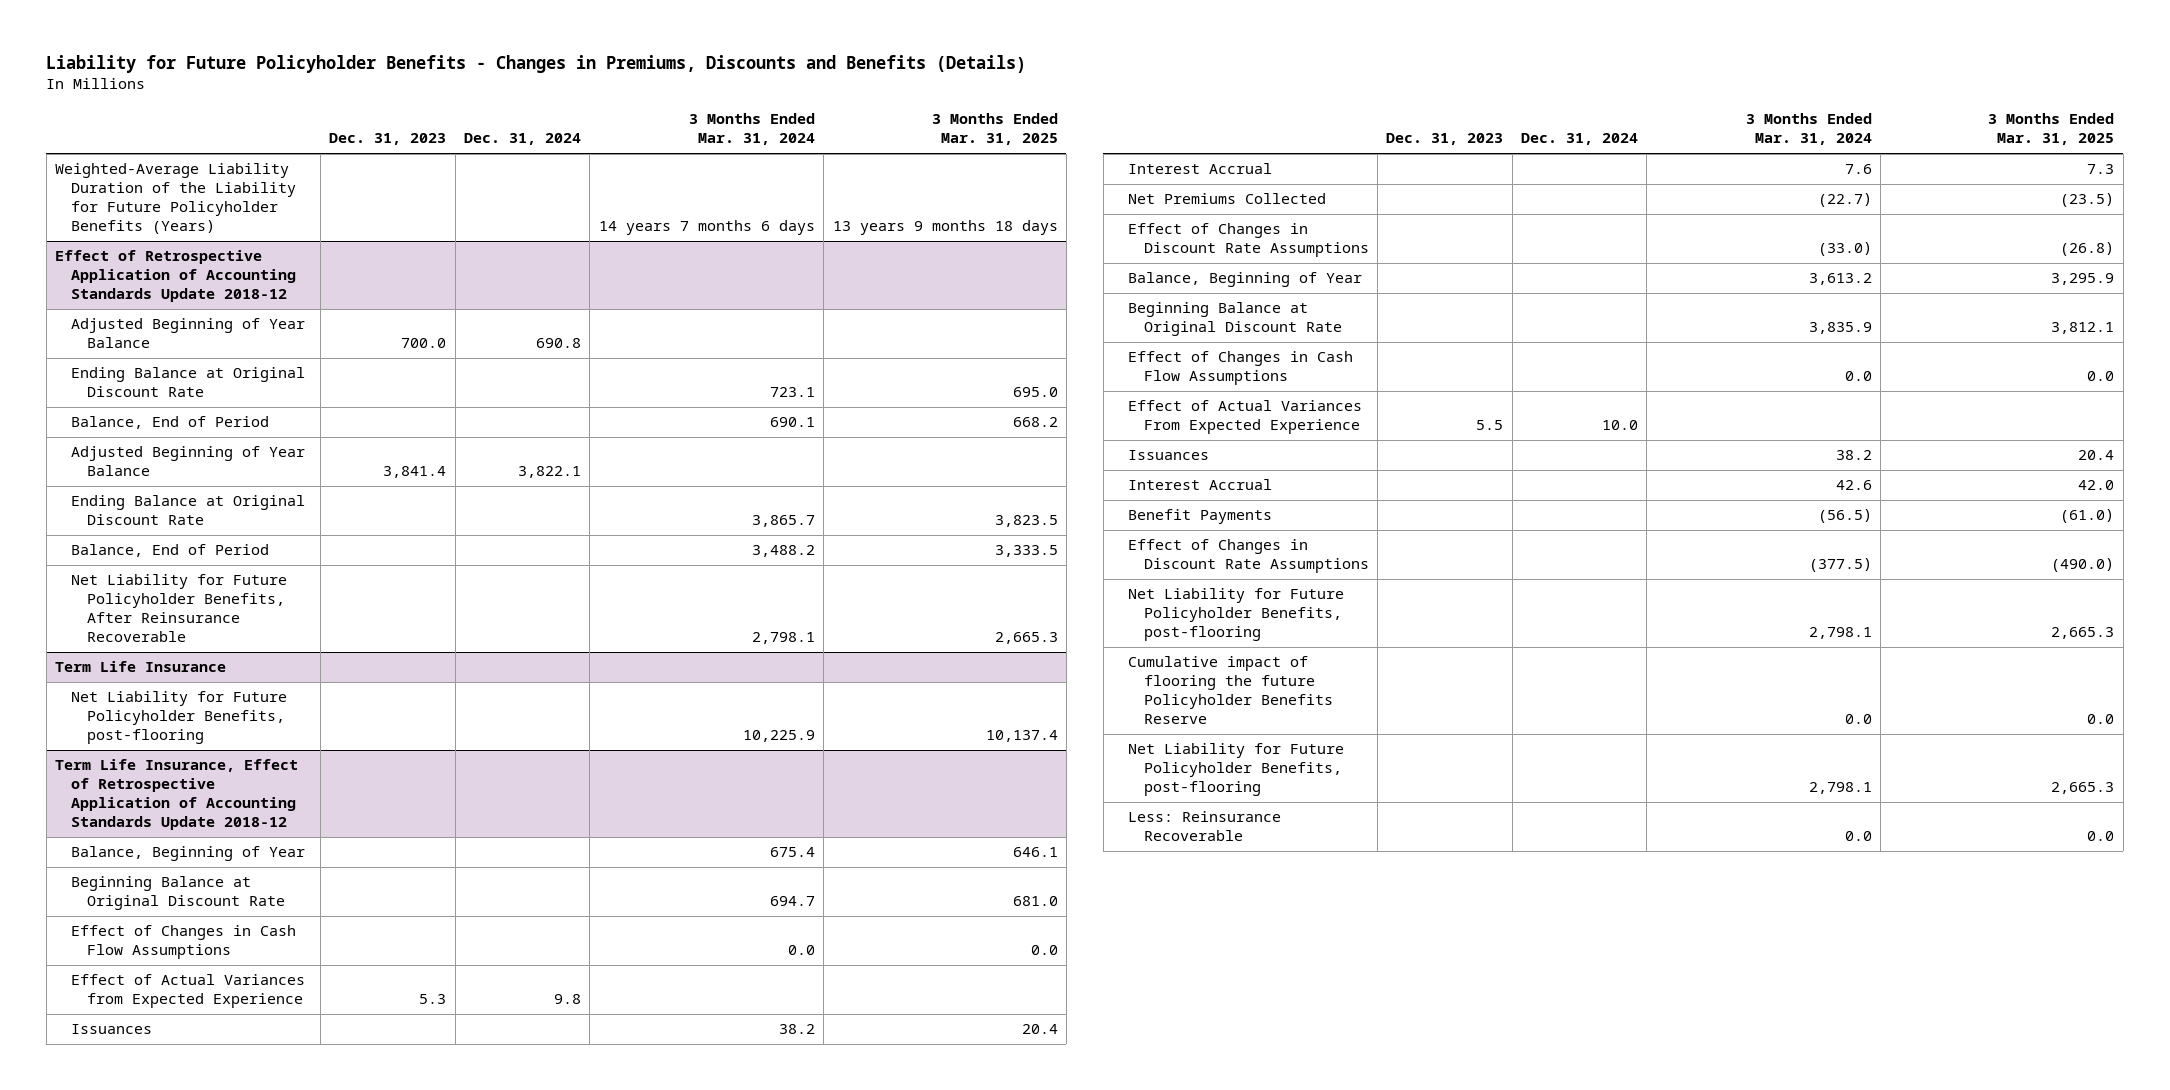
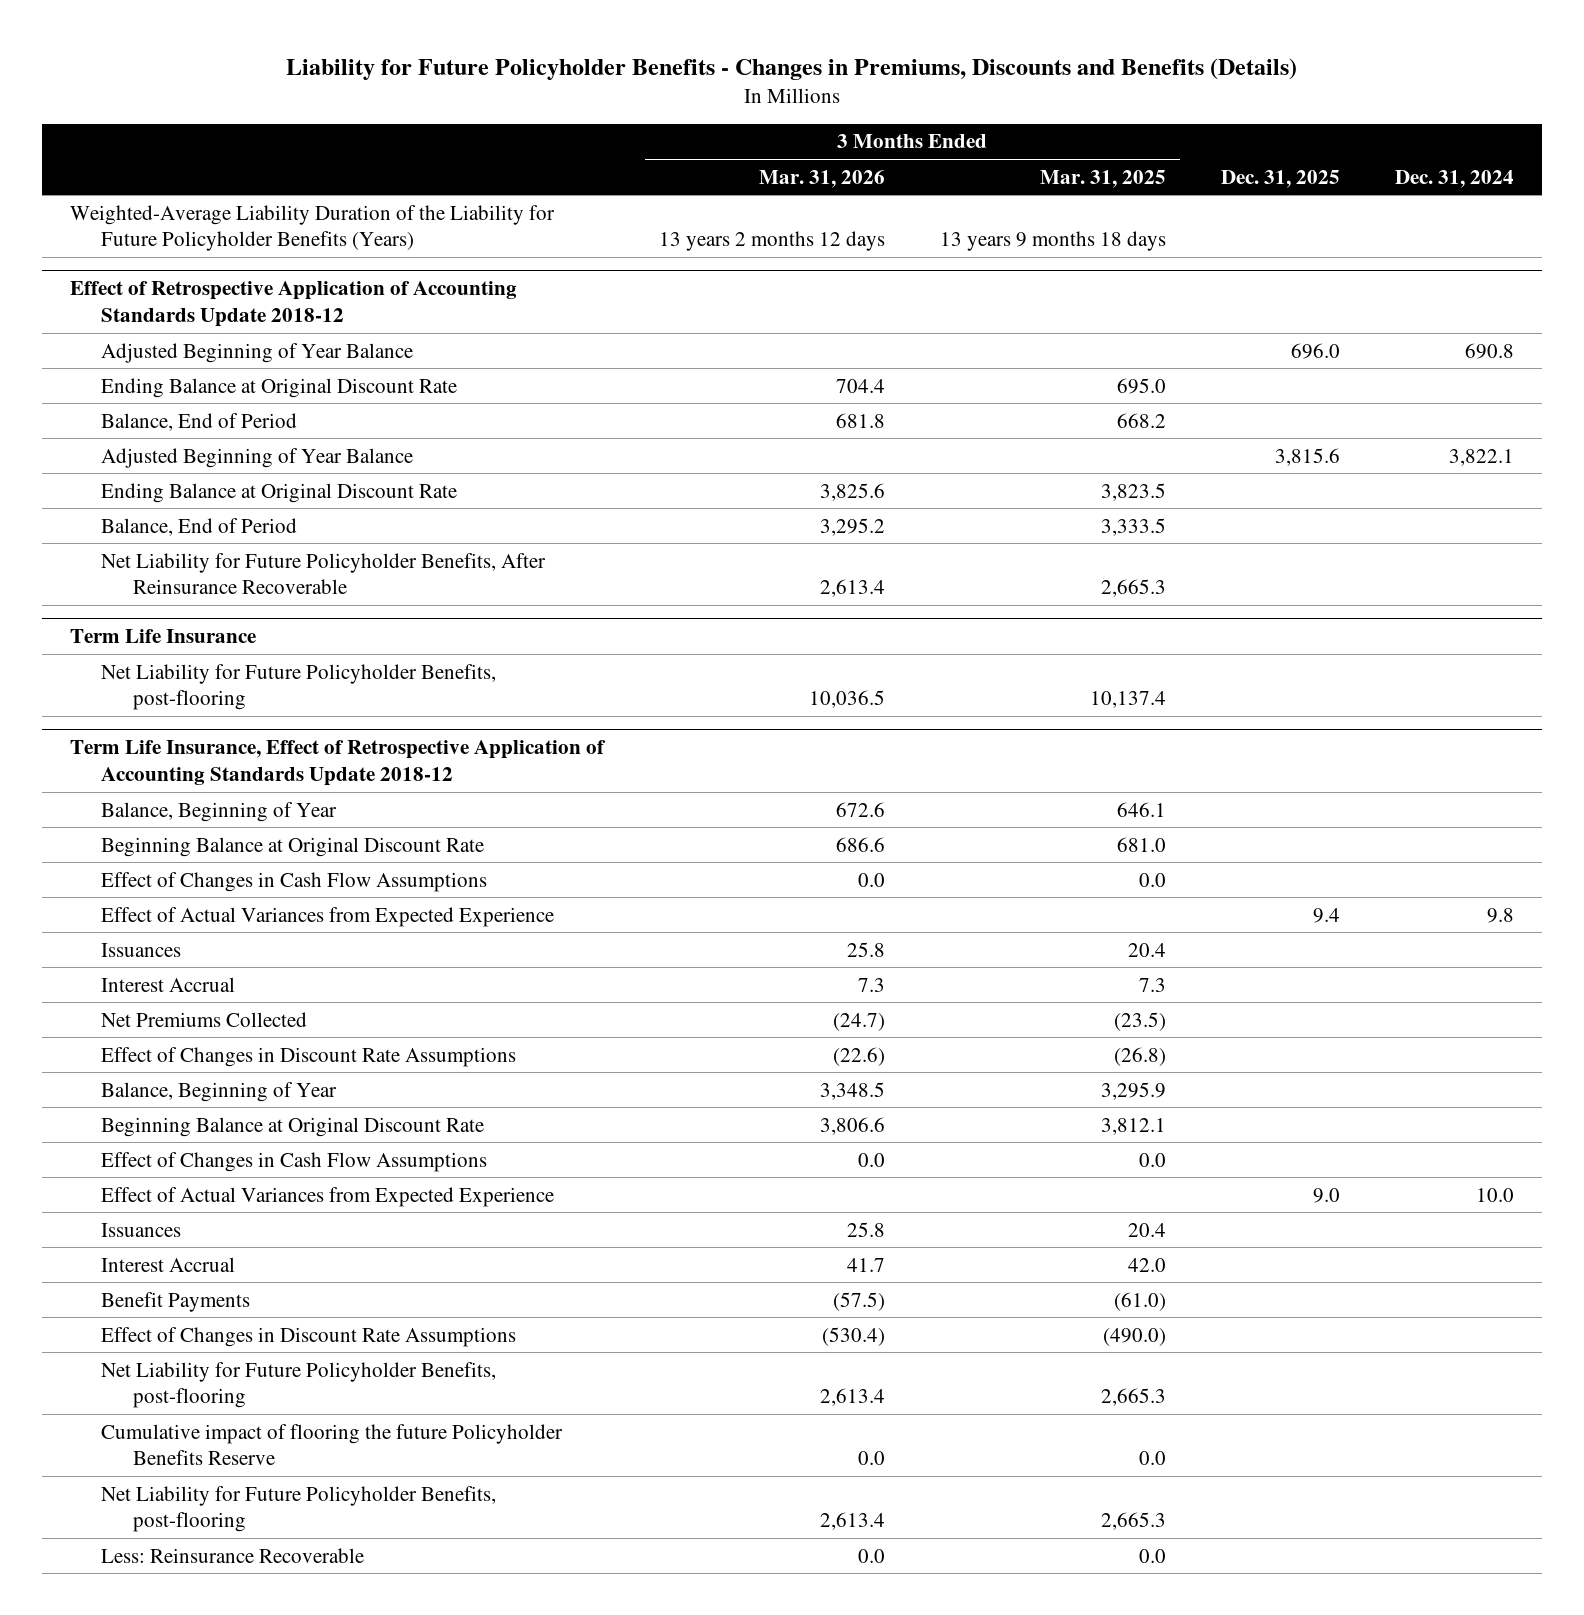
- | Dec. 31, 2023 | Dec. 31, 2024 | 3 Months Ended Mar. 31, 2024 | 3 Months Ended Mar. 31, 2025
+ | 3 Months Ended Mar. 31, 2026 | 3 Months Ended Mar. 31, 2025 | Dec. 31, 2025 | Dec. 31, 2024
@ Term Life Insurance, Effect of Retrospective Application of Accounting Standards Update 2018-12
- Effect of Actual Variances From Expected Experience | 5.5 | 10.0 | |
+ Effect of Actual Variances from Expected Experience | | | 9.0 | 10.0

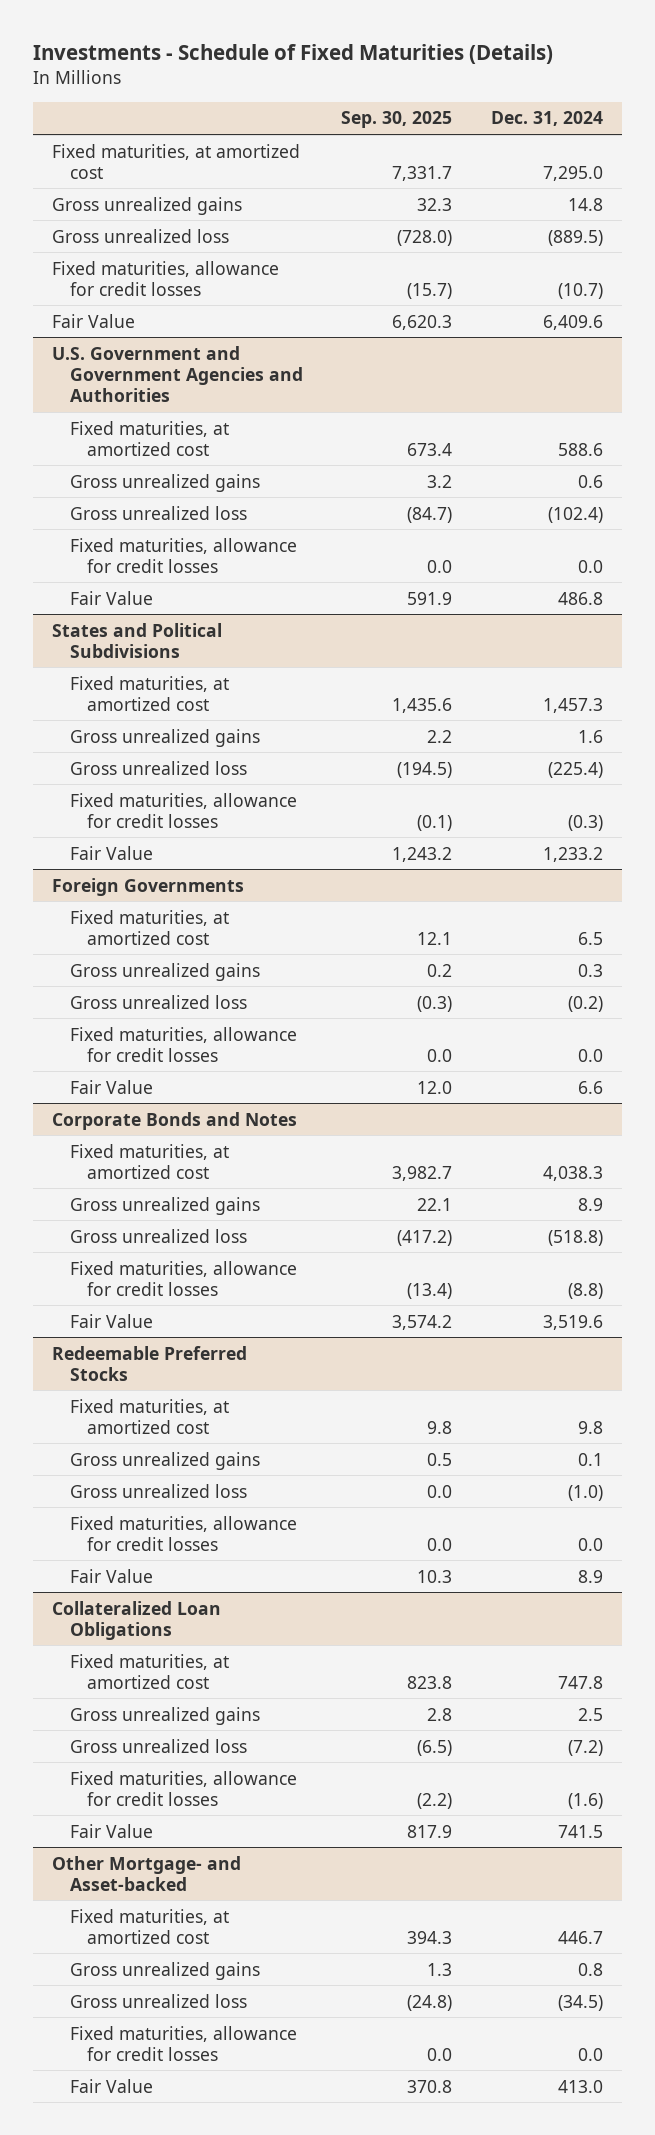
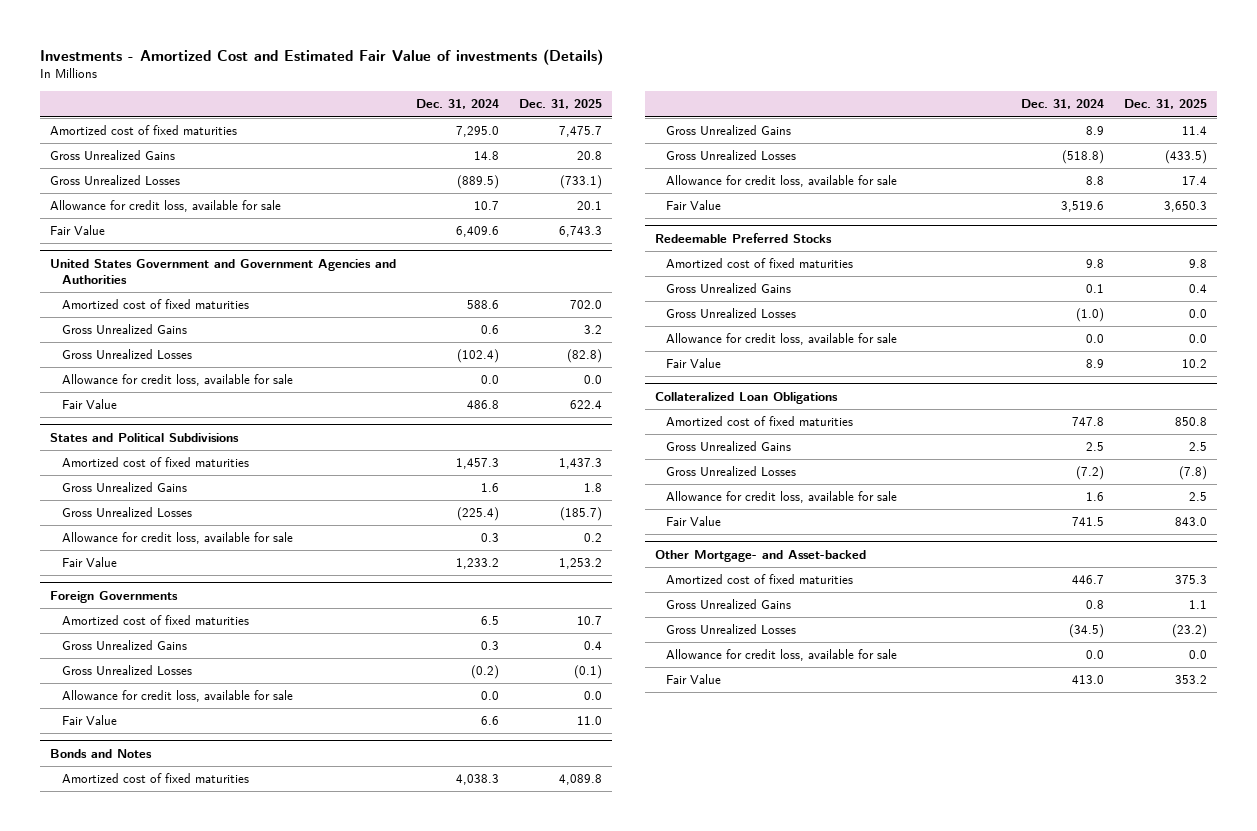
- Investments - Schedule of Fixed Maturities (Details)
+ Investments - Amortized Cost and Estimated Fair Value of investments (Details)
- | Sep. 30, 2025 | Dec. 31, 2024
+ | Dec. 31, 2024 | Dec. 31, 2025
- Fixed maturities, at amortized cost | 7,331.7 | 7,295.0
- Gross unrealized gains | 32.3 | 14.8
- Gross unrealized loss | (728.0) | (889.5)
- Fixed maturities, allowance for credit losses | (15.7) | (10.7)
+ Amortized cost of fixed maturities | 7,295.0 | 7,475.7
+ Gross Unrealized Gains | 14.8 | 20.8
+ Gross Unrealized Losses | (889.5) | (733.1)
+ Allowance for credit loss, available for sale | 10.7 | 20.1
- U.S. Government and Government Agencies and Authorities
- Fixed maturities, at amortized cost | 673.4 | 588.6
- Gross unrealized gains | 3.2 | 0.6
- Gross unrealized loss | (84.7) | (102.4)
- Fixed maturities, allowance for credit losses | 0.0 | 0.0
+ United States Government and Government Agencies and Authorities
+ Amortized cost of fixed maturities | 588.6 | 702.0
+ Gross Unrealized Gains | 0.6 | 3.2
+ Gross Unrealized Losses | (102.4) | (82.8)
+ Allowance for credit loss, available for sale | 0.0 | 0.0
@ States and Political Subdivisions
- Fixed maturities, at amortized cost | 1,435.6 | 1,457.3
- Gross unrealized gains | 2.2 | 1.6
- Gross unrealized loss | (194.5) | (225.4)
- Fixed maturities, allowance for credit losses | (0.1) | (0.3)
+ Amortized cost of fixed maturities | 1,457.3 | 1,437.3
+ Gross Unrealized Gains | 1.6 | 1.8
+ Gross Unrealized Losses | (225.4) | (185.7)
+ Allowance for credit loss, available for sale | 0.3 | 0.2
@ Foreign Governments
- Fixed maturities, at amortized cost | 12.1 | 6.5
- Gross unrealized gains | 0.2 | 0.3
- Gross unrealized loss | (0.3) | (0.2)
- Fixed maturities, allowance for credit losses | 0.0 | 0.0
+ Amortized cost of fixed maturities | 6.5 | 10.7
+ Gross Unrealized Gains | 0.3 | 0.4
+ Gross Unrealized Losses | (0.2) | (0.1)
+ Allowance for credit loss, available for sale | 0.0 | 0.0
- Corporate Bonds and Notes
- Fixed maturities, at amortized cost | 3,982.7 | 4,038.3
- Gross unrealized gains | 22.1 | 8.9
- Gross unrealized loss | (417.2) | (518.8)
- Fixed maturities, allowance for credit losses | (13.4) | (8.8)
+ Bonds and Notes
+ Amortized cost of fixed maturities | 4,038.3 | 4,089.8
+ Gross Unrealized Gains | 8.9 | 11.4
+ Gross Unrealized Losses | (518.8) | (433.5)
+ Allowance for credit loss, available for sale | 8.8 | 17.4
@ Redeemable Preferred Stocks
- Fixed maturities, at amortized cost | 9.8 | 9.8
- Gross unrealized gains | 0.5 | 0.1
- Gross unrealized loss | 0.0 | (1.0)
- Fixed maturities, allowance for credit losses | 0.0 | 0.0
+ Amortized cost of fixed maturities | 9.8 | 9.8
+ Gross Unrealized Gains | 0.1 | 0.4
+ Gross Unrealized Losses | (1.0) | 0.0
+ Allowance for credit loss, available for sale | 0.0 | 0.0
@ Collateralized Loan Obligations
- Fixed maturities, at amortized cost | 823.8 | 747.8
- Gross unrealized gains | 2.8 | 2.5
- Gross unrealized loss | (6.5) | (7.2)
- Fixed maturities, allowance for credit losses | (2.2) | (1.6)
+ Amortized cost of fixed maturities | 747.8 | 850.8
+ Gross Unrealized Gains | 2.5 | 2.5
+ Gross Unrealized Losses | (7.2) | (7.8)
+ Allowance for credit loss, available for sale | 1.6 | 2.5
@ Other Mortgage- and Asset-backed
- Fixed maturities, at amortized cost | 394.3 | 446.7
- Gross unrealized gains | 1.3 | 0.8
- Gross unrealized loss | (24.8) | (34.5)
- Fixed maturities, allowance for credit losses | 0.0 | 0.0
+ Amortized cost of fixed maturities | 446.7 | 375.3
+ Gross Unrealized Gains | 0.8 | 1.1
+ Gross Unrealized Losses | (34.5) | (23.2)
+ Allowance for credit loss, available for sale | 0.0 | 0.0

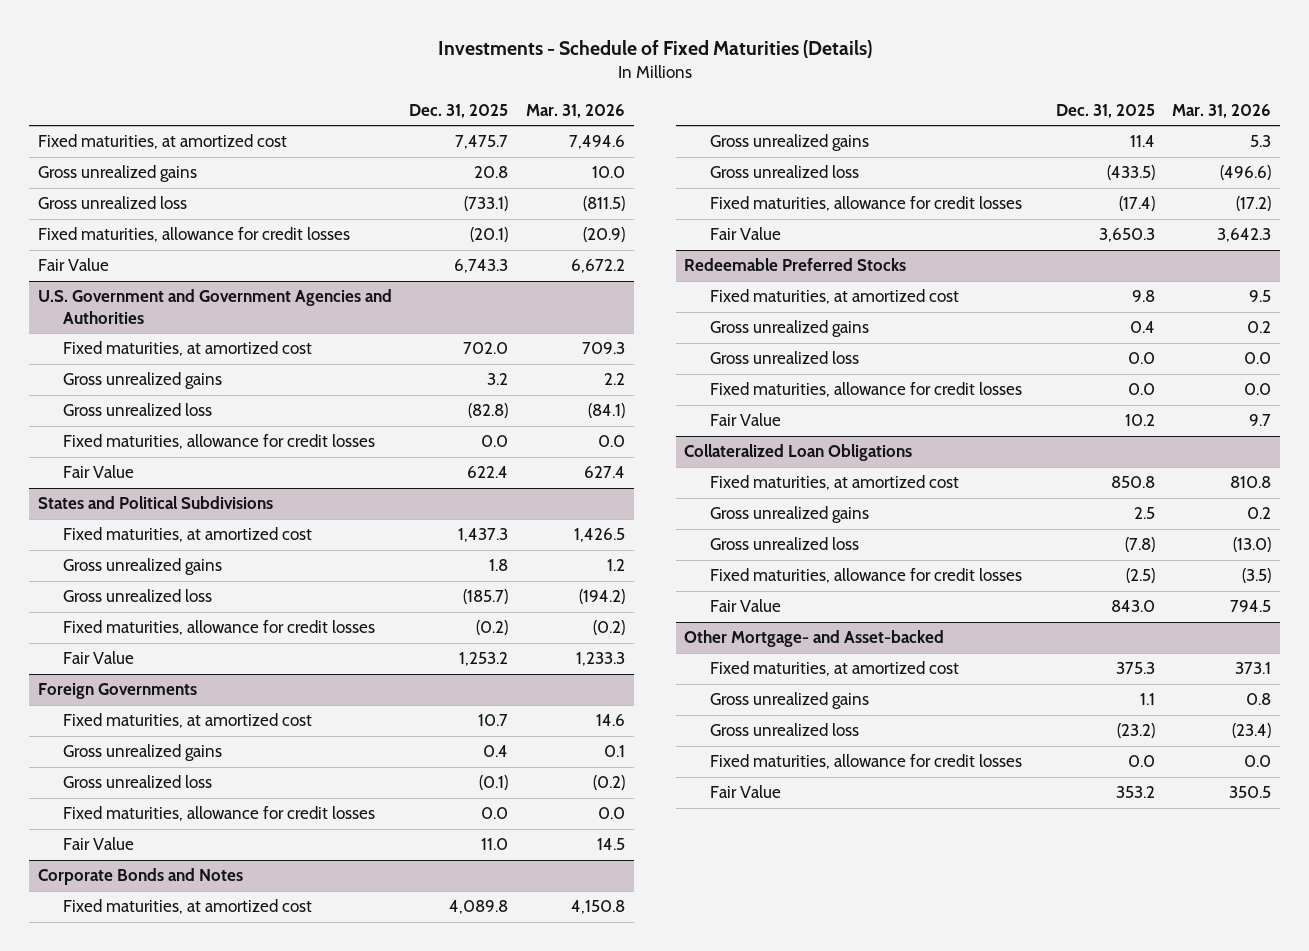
- Investments - Amortized Cost and Estimated Fair Value of investments (Details)
+ Investments - Schedule of Fixed Maturities (Details)
- | Dec. 31, 2024 | Dec. 31, 2025
+ | Dec. 31, 2025 | Mar. 31, 2026
- Amortized cost of fixed maturities | 7,295.0 | 7,475.7
- Gross Unrealized Gains | 14.8 | 20.8
- Gross Unrealized Losses | (889.5) | (733.1)
- Allowance for credit loss, available for sale | 10.7 | 20.1
+ Fixed maturities, at amortized cost | 7,475.7 | 7,494.6
+ Gross unrealized gains | 20.8 | 10.0
+ Gross unrealized loss | (733.1) | (811.5)
+ Fixed maturities, allowance for credit losses | (20.1) | (20.9)
- United States Government and Government Agencies and Authorities
- Amortized cost of fixed maturities | 588.6 | 702.0
- Gross Unrealized Gains | 0.6 | 3.2
- Gross Unrealized Losses | (102.4) | (82.8)
- Allowance for credit loss, available for sale | 0.0 | 0.0
+ U.S. Government and Government Agencies and Authorities
+ Fixed maturities, at amortized cost | 702.0 | 709.3
+ Gross unrealized gains | 3.2 | 2.2
+ Gross unrealized loss | (82.8) | (84.1)
+ Fixed maturities, allowance for credit losses | 0.0 | 0.0
@ States and Political Subdivisions
- Amortized cost of fixed maturities | 1,457.3 | 1,437.3
- Gross Unrealized Gains | 1.6 | 1.8
- Gross Unrealized Losses | (225.4) | (185.7)
- Allowance for credit loss, available for sale | 0.3 | 0.2
+ Fixed maturities, at amortized cost | 1,437.3 | 1,426.5
+ Gross unrealized gains | 1.8 | 1.2
+ Gross unrealized loss | (185.7) | (194.2)
+ Fixed maturities, allowance for credit losses | (0.2) | (0.2)
@ Foreign Governments
- Amortized cost of fixed maturities | 6.5 | 10.7
- Gross Unrealized Gains | 0.3 | 0.4
- Gross Unrealized Losses | (0.2) | (0.1)
- Allowance for credit loss, available for sale | 0.0 | 0.0
+ Fixed maturities, at amortized cost | 10.7 | 14.6
+ Gross unrealized gains | 0.4 | 0.1
+ Gross unrealized loss | (0.1) | (0.2)
+ Fixed maturities, allowance for credit losses | 0.0 | 0.0
- Bonds and Notes
- Amortized cost of fixed maturities | 4,038.3 | 4,089.8
- Gross Unrealized Gains | 8.9 | 11.4
- Gross Unrealized Losses | (518.8) | (433.5)
- Allowance for credit loss, available for sale | 8.8 | 17.4
+ Corporate Bonds and Notes
+ Fixed maturities, at amortized cost | 4,089.8 | 4,150.8
+ Gross unrealized gains | 11.4 | 5.3
+ Gross unrealized loss | (433.5) | (496.6)
+ Fixed maturities, allowance for credit losses | (17.4) | (17.2)
@ Redeemable Preferred Stocks
- Amortized cost of fixed maturities | 9.8 | 9.8
- Gross Unrealized Gains | 0.1 | 0.4
- Gross Unrealized Losses | (1.0) | 0.0
- Allowance for credit loss, available for sale | 0.0 | 0.0
+ Fixed maturities, at amortized cost | 9.8 | 9.5
+ Gross unrealized gains | 0.4 | 0.2
+ Gross unrealized loss | 0.0 | 0.0
+ Fixed maturities, allowance for credit losses | 0.0 | 0.0
@ Collateralized Loan Obligations
- Amortized cost of fixed maturities | 747.8 | 850.8
- Gross Unrealized Gains | 2.5 | 2.5
- Gross Unrealized Losses | (7.2) | (7.8)
- Allowance for credit loss, available for sale | 1.6 | 2.5
+ Fixed maturities, at amortized cost | 850.8 | 810.8
+ Gross unrealized gains | 2.5 | 0.2
+ Gross unrealized loss | (7.8) | (13.0)
+ Fixed maturities, allowance for credit losses | (2.5) | (3.5)
@ Other Mortgage- and Asset-backed
- Amortized cost of fixed maturities | 446.7 | 375.3
- Gross Unrealized Gains | 0.8 | 1.1
- Gross Unrealized Losses | (34.5) | (23.2)
- Allowance for credit loss, available for sale | 0.0 | 0.0
+ Fixed maturities, at amortized cost | 375.3 | 373.1
+ Gross unrealized gains | 1.1 | 0.8
+ Gross unrealized loss | (23.2) | (23.4)
+ Fixed maturities, allowance for credit losses | 0.0 | 0.0

